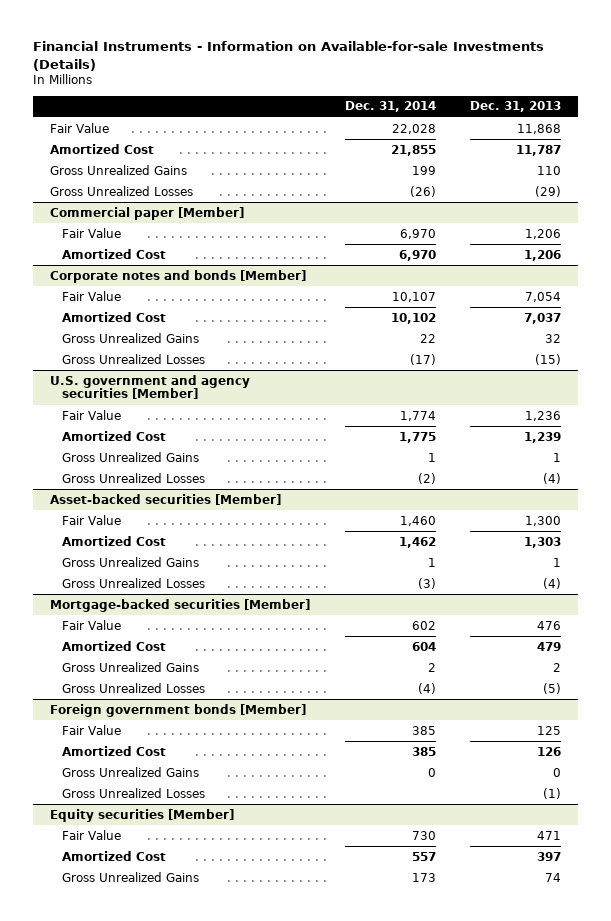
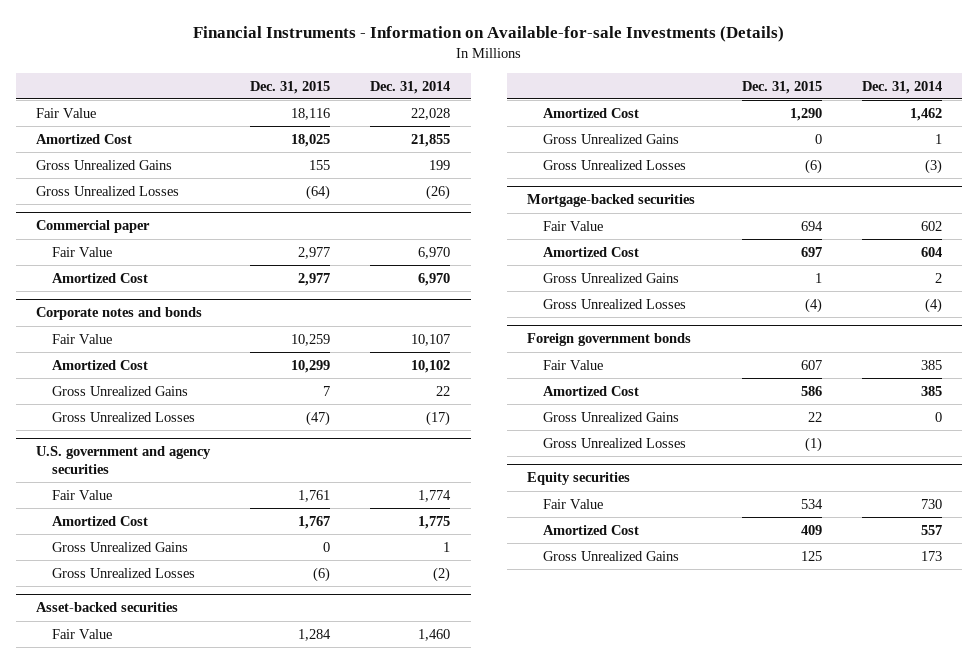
- | Dec. 31, 2014 | Dec. 31, 2013
+ | Dec. 31, 2015 | Dec. 31, 2014
- Commercial paper [Member]
+ Commercial paper
- Corporate notes and bonds [Member]
+ Corporate notes and bonds
- U.S. government and agency securities [Member]
+ U.S. government and agency securities
- Asset-backed securities [Member]
+ Asset-backed securities
- Mortgage-backed securities [Member]
+ Mortgage-backed securities
- Foreign government bonds [Member]
+ Foreign government bonds
- Equity securities [Member]
+ Equity securities

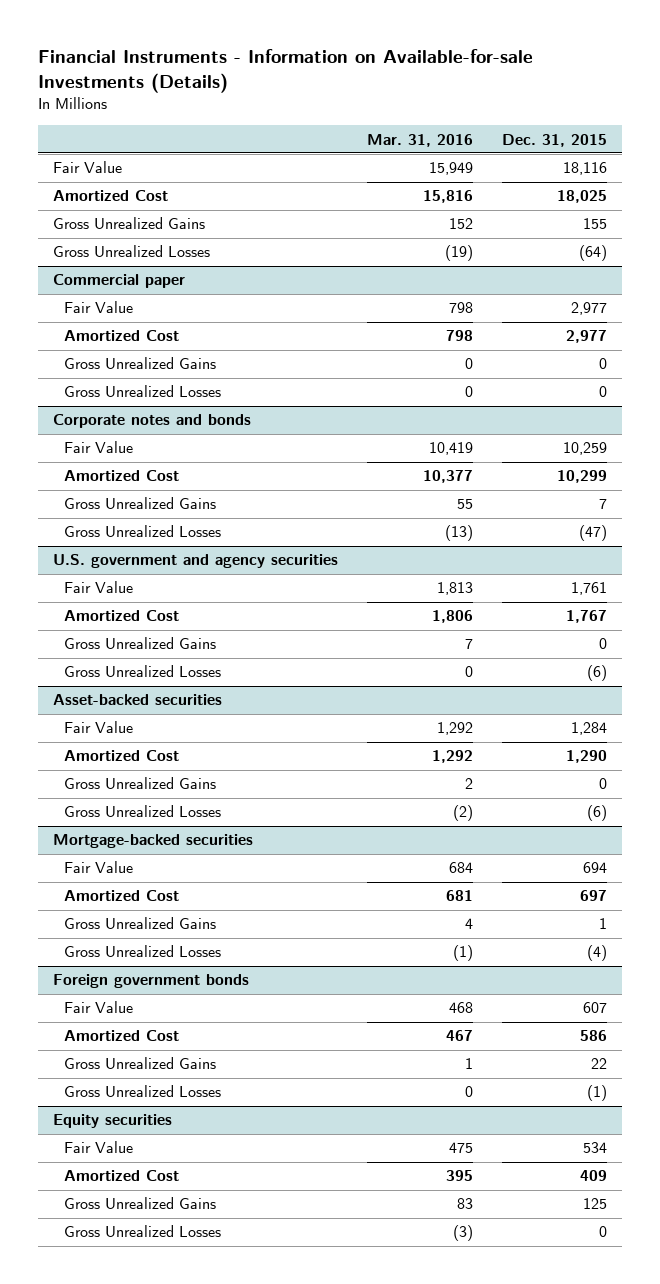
- | Dec. 31, 2015 | Dec. 31, 2014
+ | Mar. 31, 2016 | Dec. 31, 2015
@ Commercial paper
+ Gross Unrealized Gains | 0 | 0
+ Gross Unrealized Losses | 0 | 0
@ Equity securities
+ Gross Unrealized Losses | (3) | 0

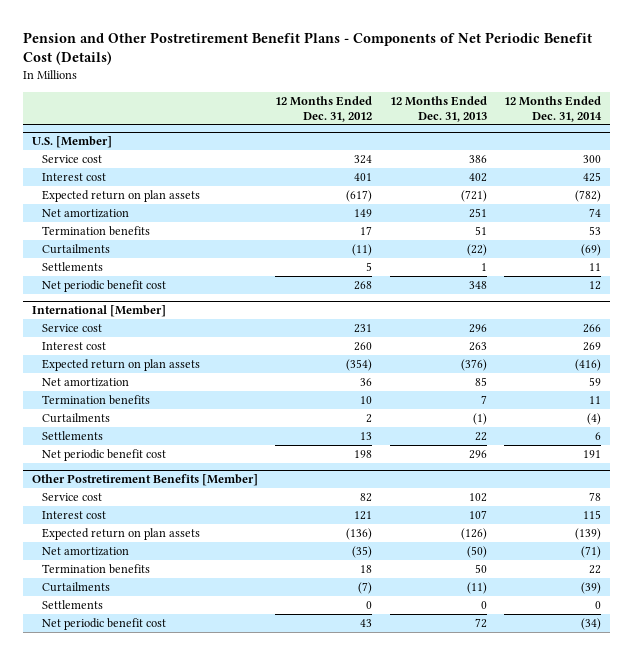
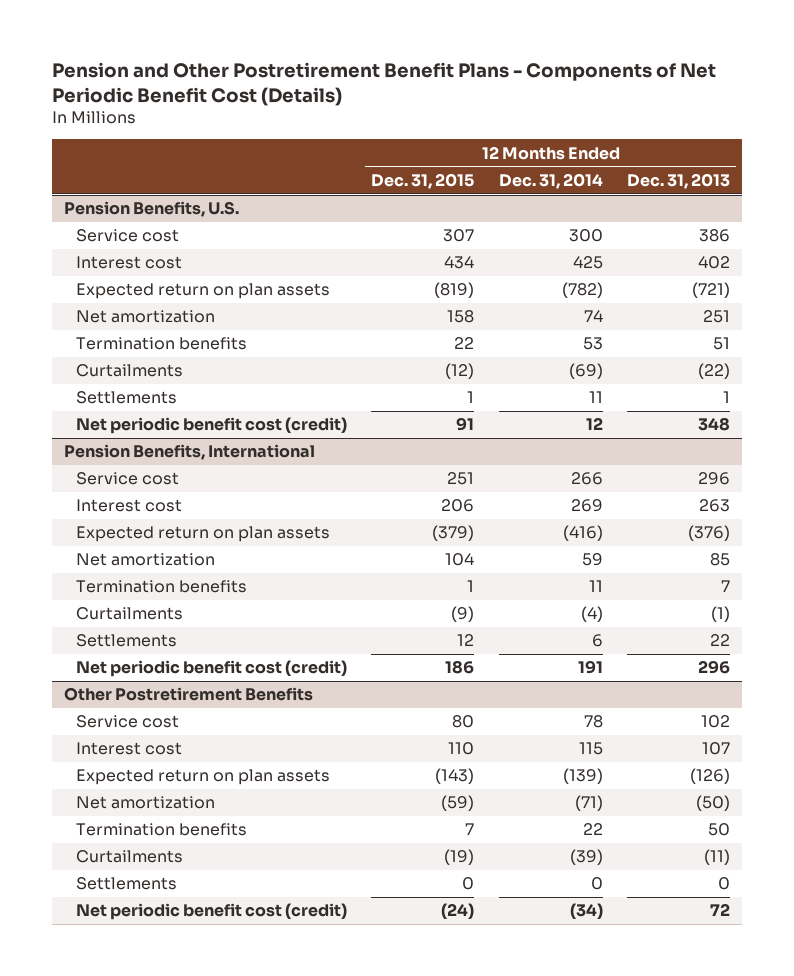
- | 12 Months Ended Dec. 31, 2012 | 12 Months Ended Dec. 31, 2013 | 12 Months Ended Dec. 31, 2014
+ | 12 Months Ended Dec. 31, 2015 | 12 Months Ended Dec. 31, 2014 | 12 Months Ended Dec. 31, 2013
- U.S. [Member]
+ Pension Benefits, U.S.
- Net periodic benefit cost | 268 | 348 | 12
- International [Member]
+ Net periodic benefit cost (credit) | 91 | 12 | 348
+ Pension Benefits, International
- Net periodic benefit cost | 198 | 296 | 191
- Other Postretirement Benefits [Member]
+ Net periodic benefit cost (credit) | 186 | 191 | 296
+ Other Postretirement Benefits
- Net periodic benefit cost | 43 | 72 | (34)
+ Net periodic benefit cost (credit) | (24) | (34) | 72

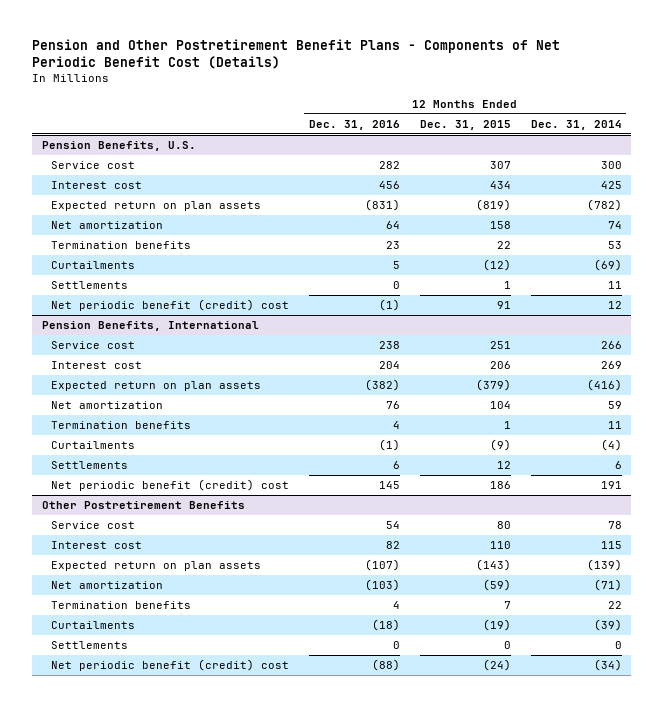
- | 12 Months Ended Dec. 31, 2015 | 12 Months Ended Dec. 31, 2014 | 12 Months Ended Dec. 31, 2013
+ | 12 Months Ended Dec. 31, 2016 | 12 Months Ended Dec. 31, 2015 | 12 Months Ended Dec. 31, 2014
@ Pension Benefits, U.S.
- Net periodic benefit cost (credit) | 91 | 12 | 348
+ Net periodic benefit (credit) cost | (1) | 91 | 12
@ Pension Benefits, International
- Net periodic benefit cost (credit) | 186 | 191 | 296
+ Net periodic benefit (credit) cost | 145 | 186 | 191
@ Other Postretirement Benefits
- Net periodic benefit cost (credit) | (24) | (34) | 72
+ Net periodic benefit (credit) cost | (88) | (24) | (34)

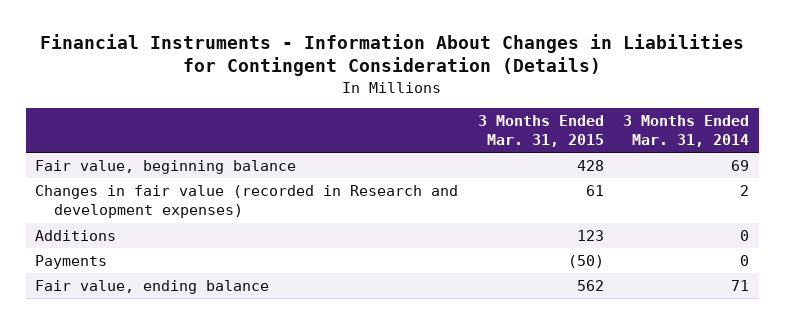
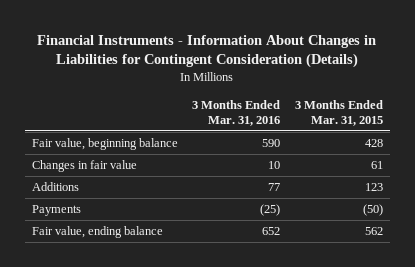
- | 3 Months Ended Mar. 31, 2015 | 3 Months Ended Mar. 31, 2014
+ | 3 Months Ended Mar. 31, 2016 | 3 Months Ended Mar. 31, 2015
- Changes in fair value (recorded in Research and development expenses) | 61 | 2
+ Changes in fair value | 10 | 61

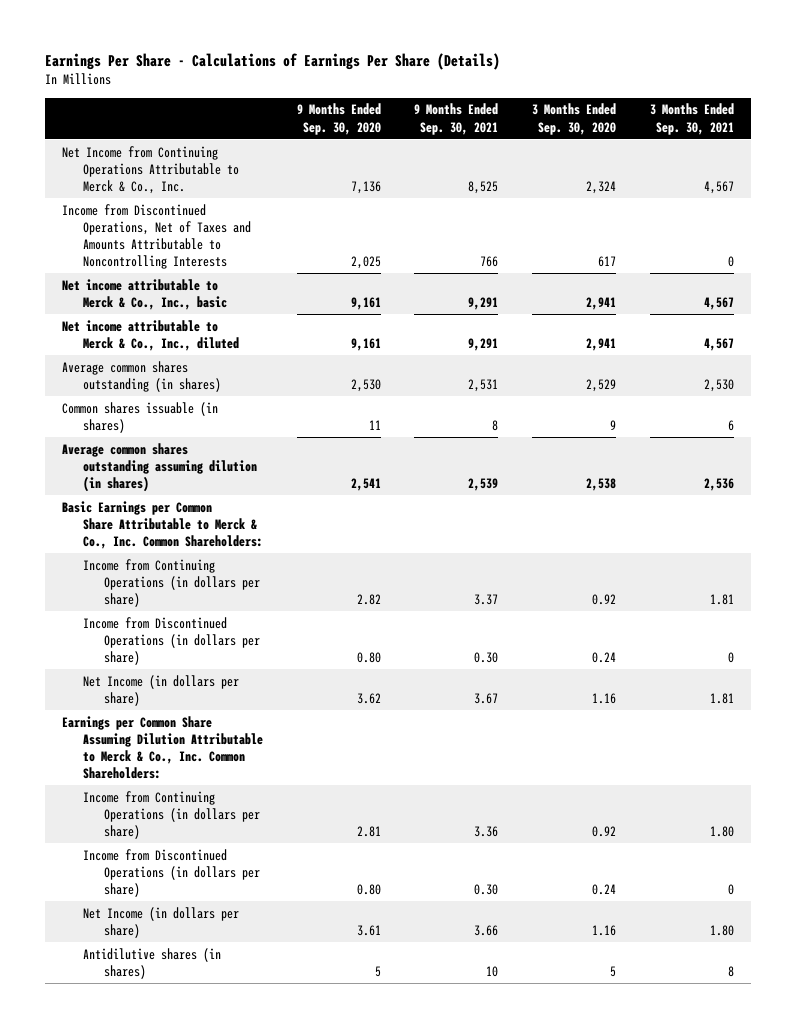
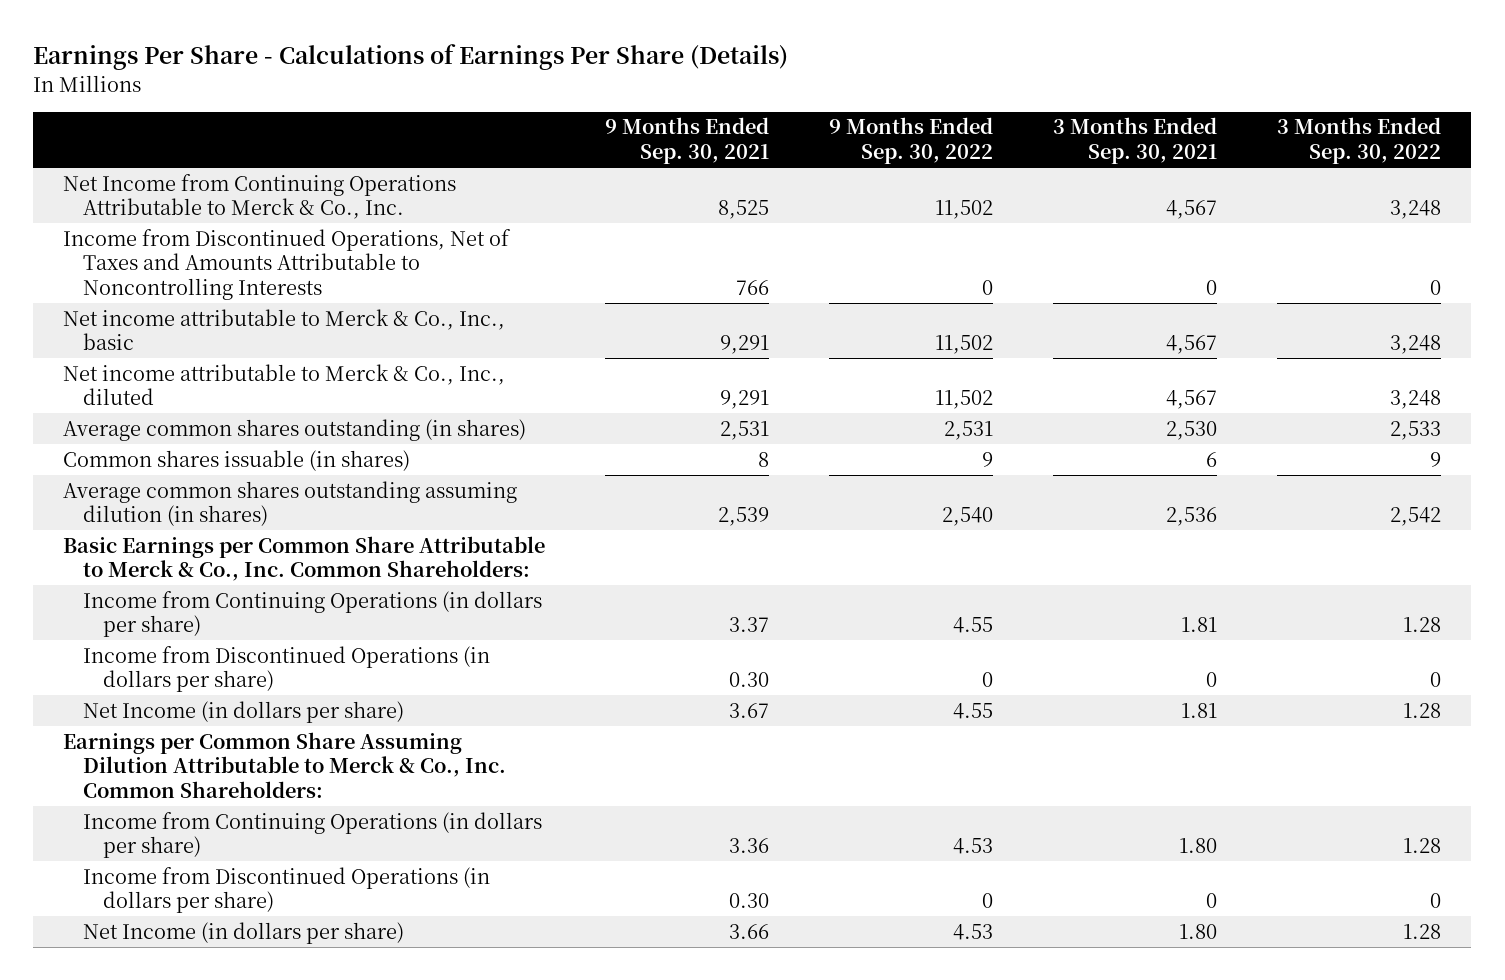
- | 9 Months Ended Sep. 30, 2020 | 9 Months Ended Sep. 30, 2021 | 3 Months Ended Sep. 30, 2020 | 3 Months Ended Sep. 30, 2021
+ | 9 Months Ended Sep. 30, 2021 | 9 Months Ended Sep. 30, 2022 | 3 Months Ended Sep. 30, 2021 | 3 Months Ended Sep. 30, 2022
- Antidilutive shares (in shares) | 5 | 10 | 5 | 8

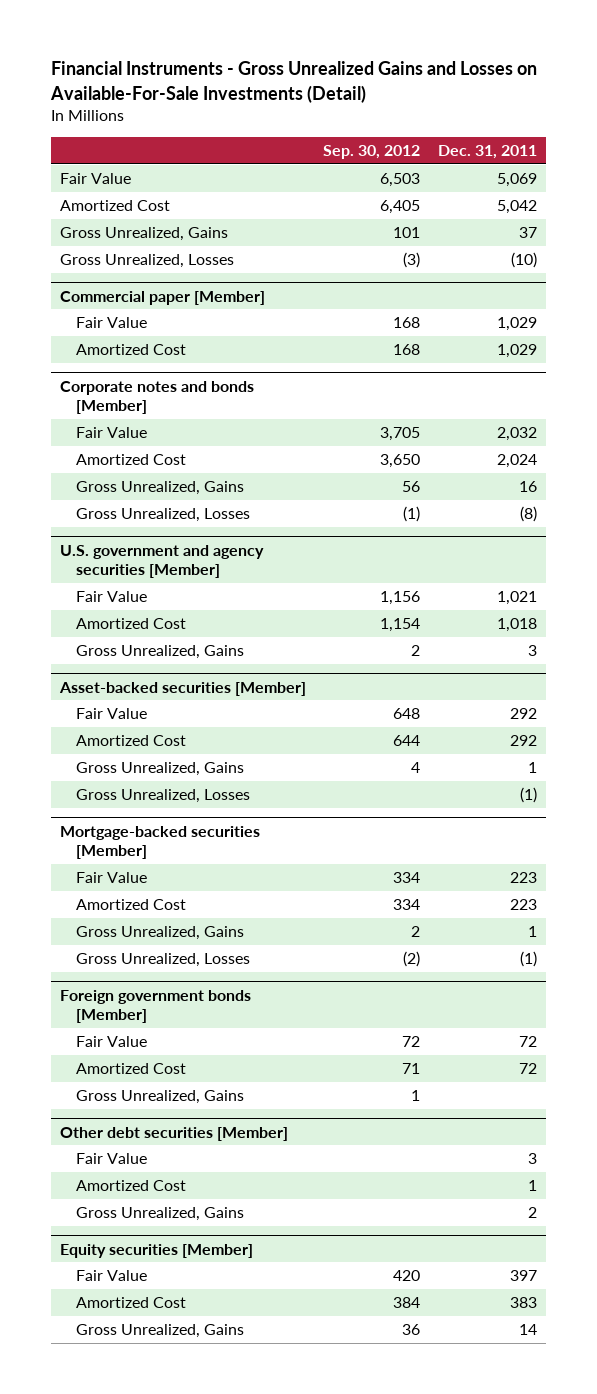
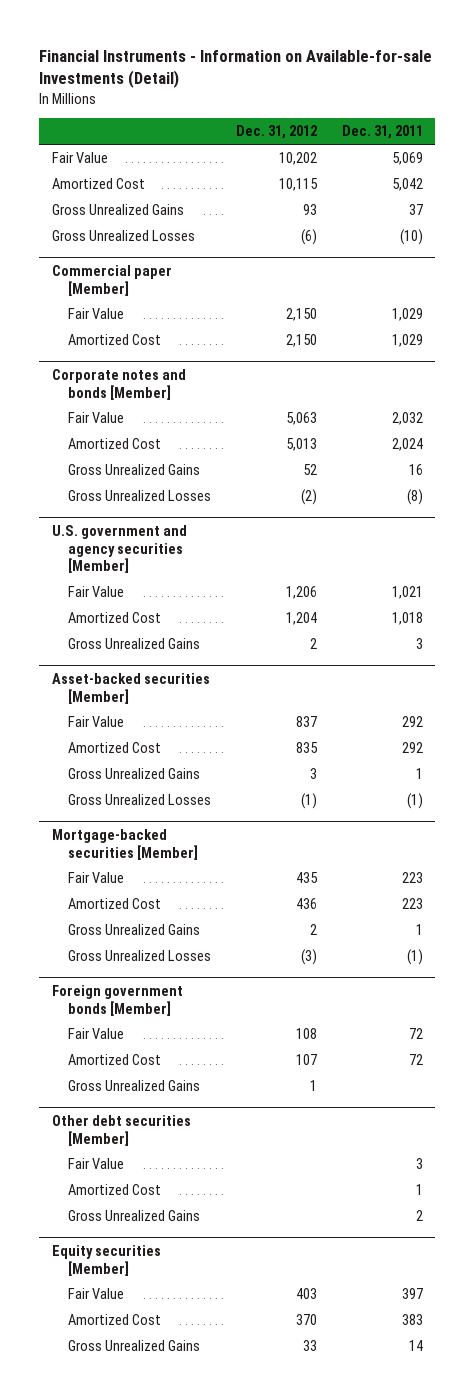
- Financial Instruments - Gross Unrealized Gains and Losses on Available-For-Sale Investments (Detail)
+ Financial Instruments - Information on Available-for-sale Investments (Detail)
- | Sep. 30, 2012 | Dec. 31, 2011
+ | Dec. 31, 2012 | Dec. 31, 2011
- Gross Unrealized, Gains | 101 | 37
- Gross Unrealized, Losses | (3) | (10)
+ Gross Unrealized Gains | 93 | 37
+ Gross Unrealized Losses | (6) | (10)
@ Corporate notes and bonds [Member]
- Gross Unrealized, Gains | 56 | 16
- Gross Unrealized, Losses | (1) | (8)
+ Gross Unrealized Gains | 52 | 16
+ Gross Unrealized Losses | (2) | (8)
@ U.S. government and agency securities [Member]
- Gross Unrealized, Gains | 2 | 3
+ Gross Unrealized Gains | 2 | 3
@ Asset-backed securities [Member]
- Gross Unrealized, Gains | 4 | 1
- Gross Unrealized, Losses | | (1)
+ Gross Unrealized Gains | 3 | 1
+ Gross Unrealized Losses | (1) | (1)
@ Mortgage-backed securities [Member]
- Gross Unrealized, Gains | 2 | 1
- Gross Unrealized, Losses | (2) | (1)
+ Gross Unrealized Gains | 2 | 1
+ Gross Unrealized Losses | (3) | (1)
@ Foreign government bonds [Member]
- Gross Unrealized, Gains | 1 |
+ Gross Unrealized Gains | 1 |
@ Other debt securities [Member]
- Gross Unrealized, Gains | | 2
+ Gross Unrealized Gains | | 2
@ Equity securities [Member]
- Gross Unrealized, Gains | 36 | 14
+ Gross Unrealized Gains | 33 | 14

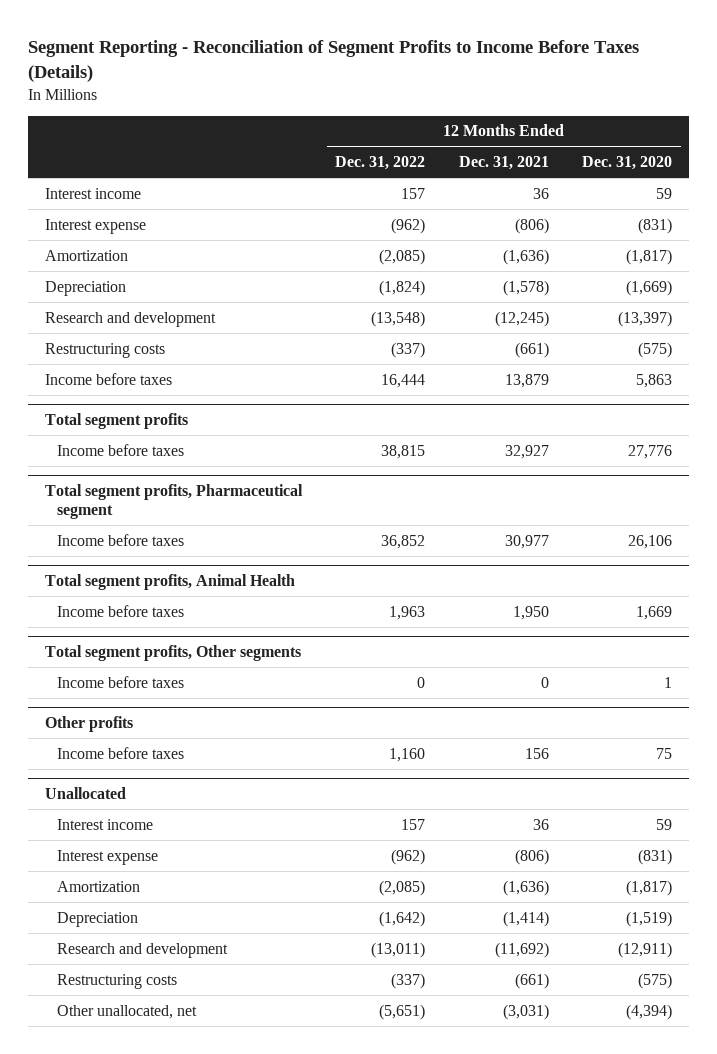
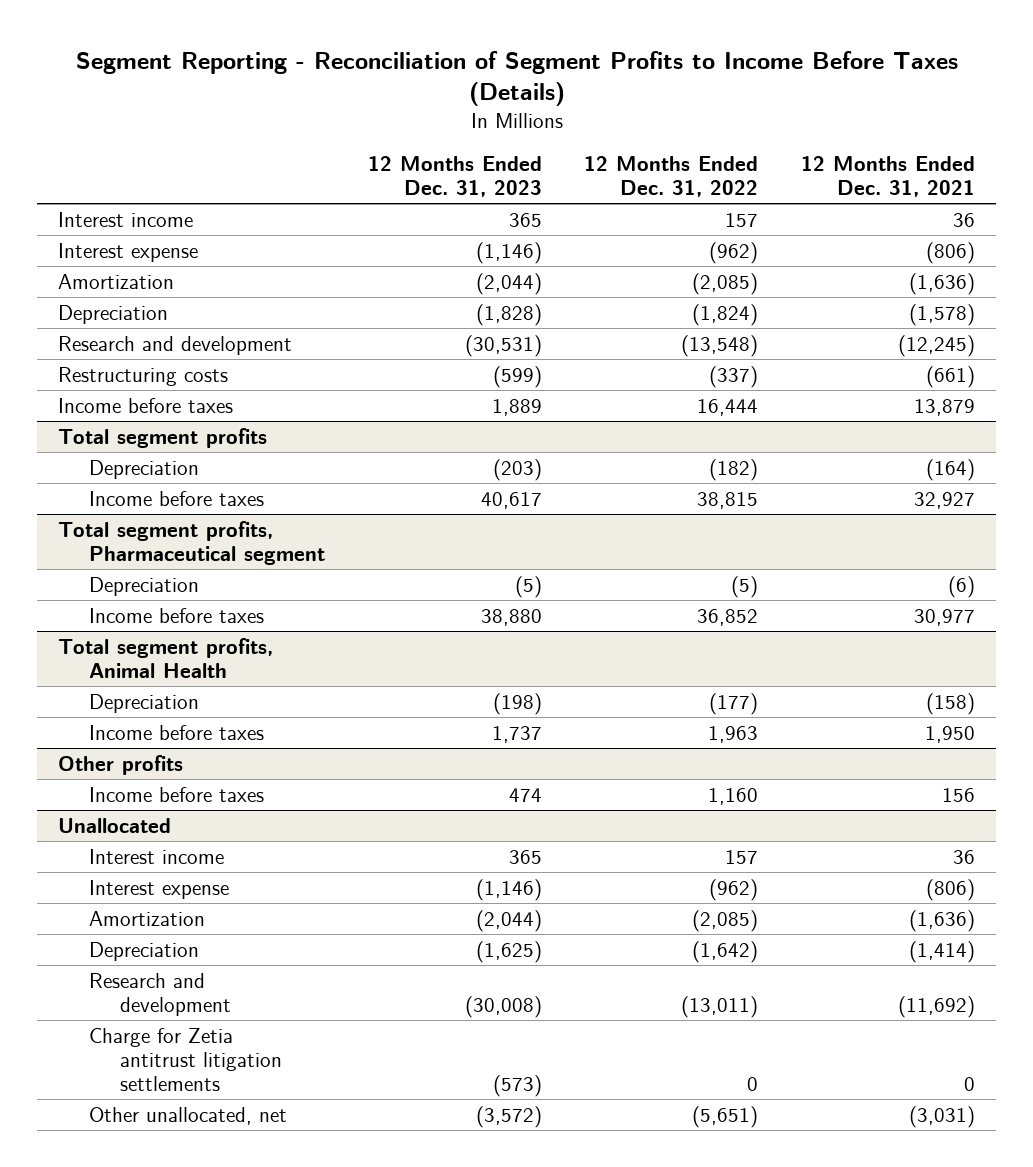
- | 12 Months Ended Dec. 31, 2022 | 12 Months Ended Dec. 31, 2021 | 12 Months Ended Dec. 31, 2020
+ | 12 Months Ended Dec. 31, 2023 | 12 Months Ended Dec. 31, 2022 | 12 Months Ended Dec. 31, 2021
@ Total segment profits
+ Depreciation | (203) | (182) | (164)
@ Total segment profits, Pharmaceutical segment
+ Depreciation | (5) | (5) | (6)
@ Total segment profits, Animal Health
+ Depreciation | (198) | (177) | (158)
- Total segment profits, Other segments
- Income before taxes | 0 | 0 | 1
@ Unallocated
- Restructuring costs | (337) | (661) | (575)
+ Charge for Zetia antitrust litigation settlements | (573) | 0 | 0

